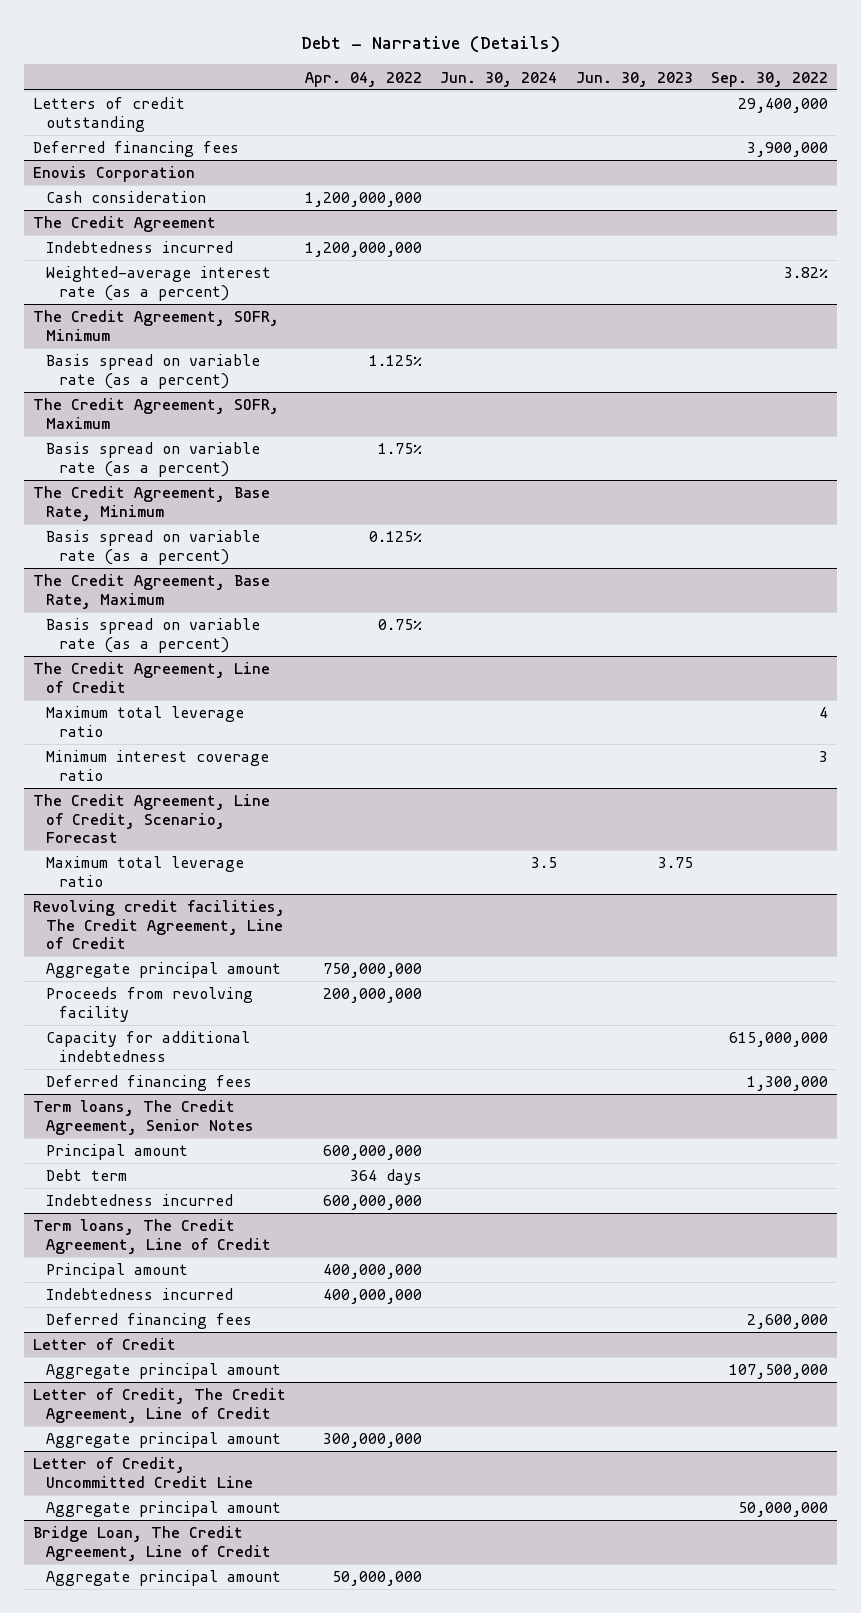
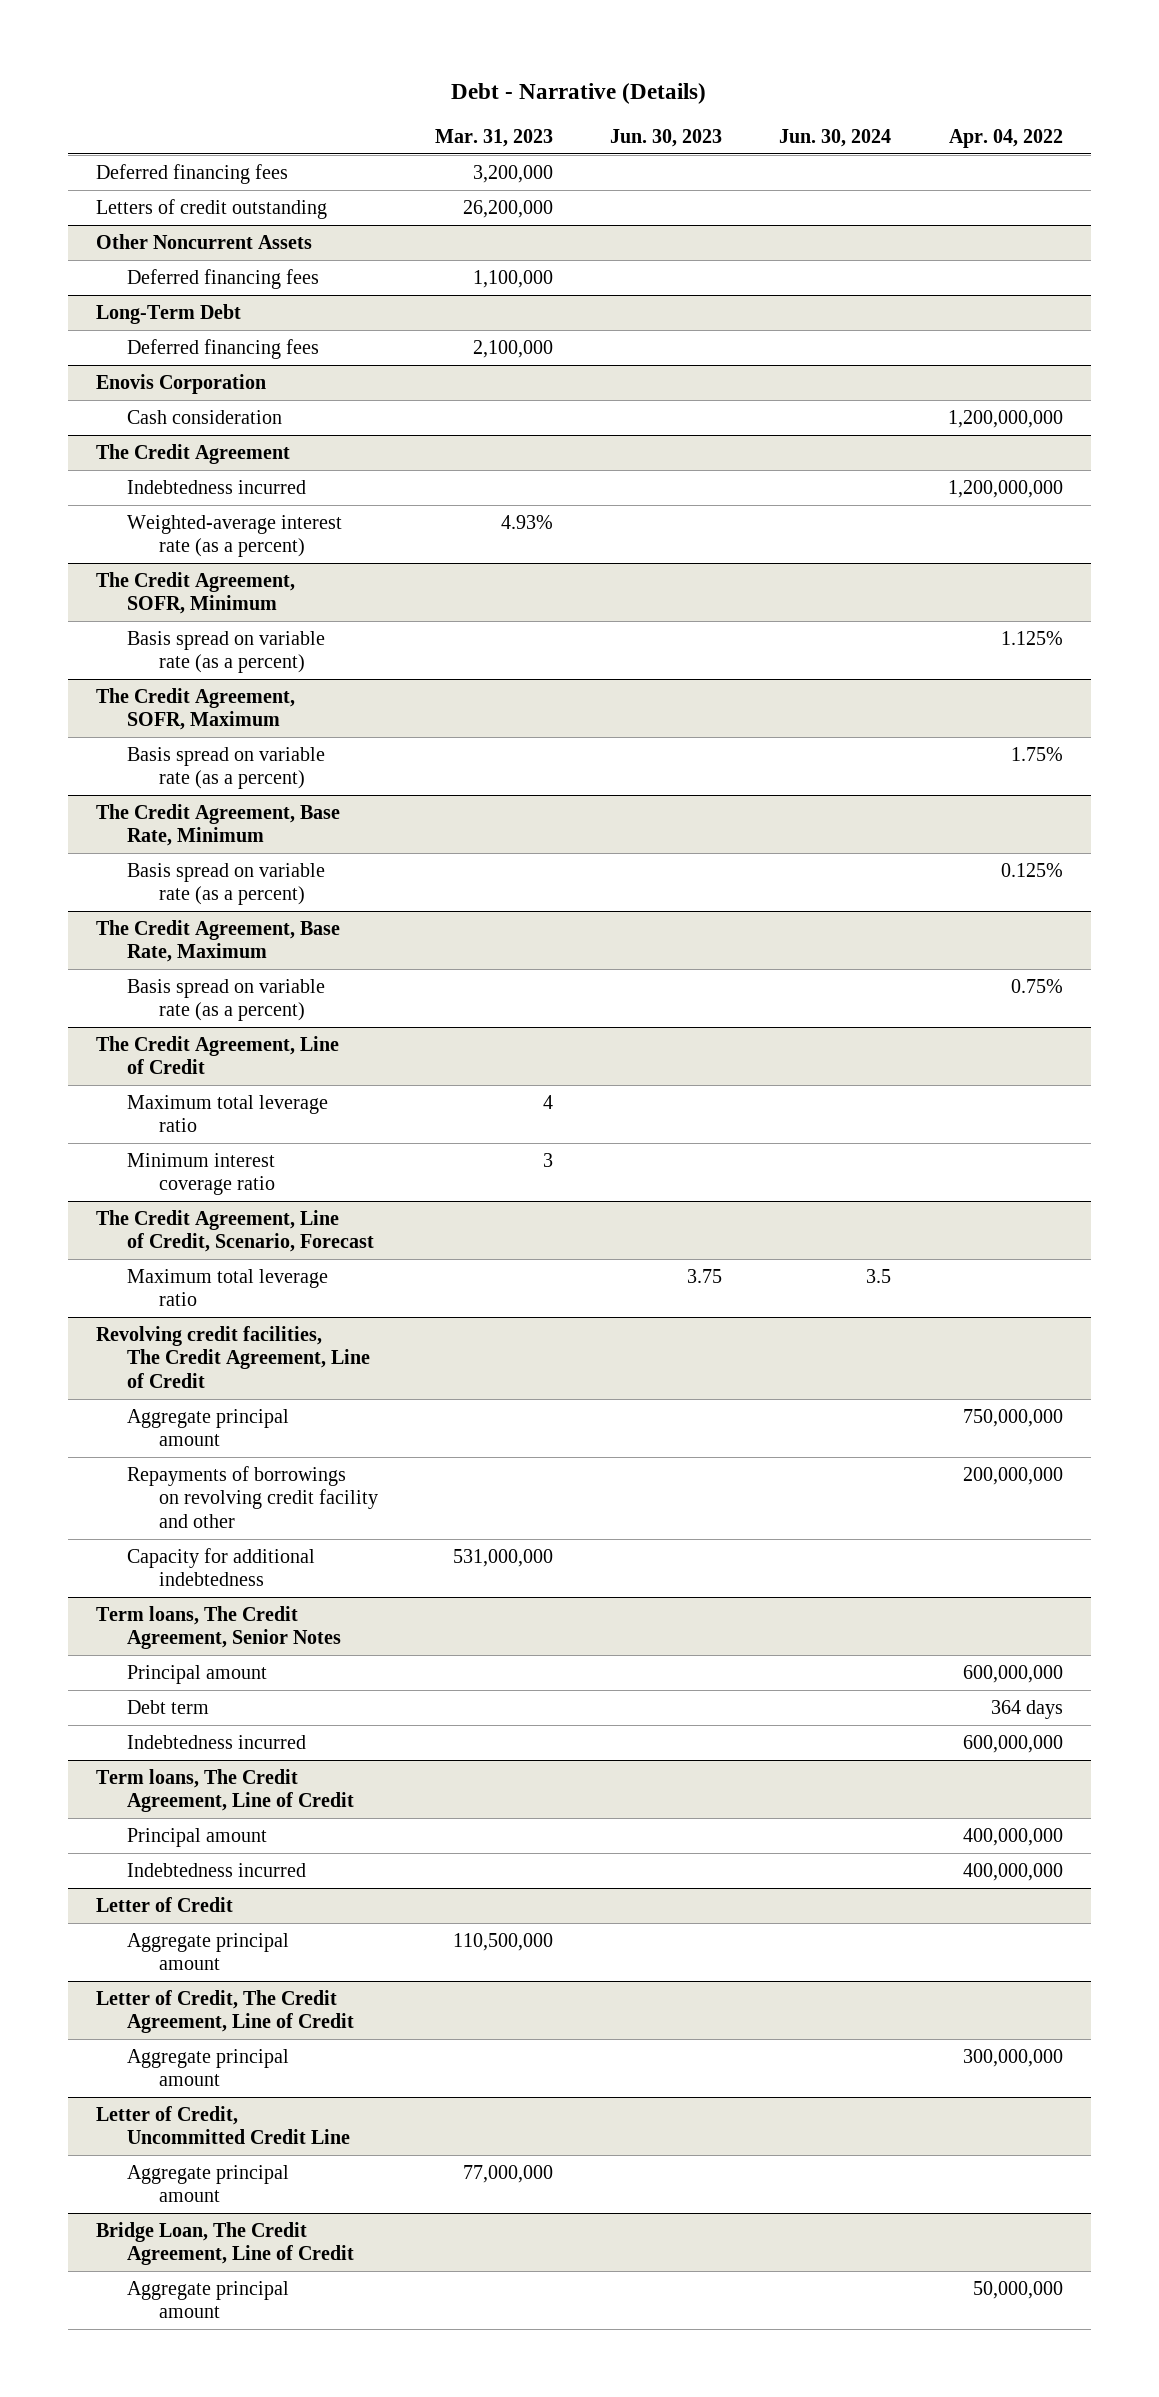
- | Apr. 04, 2022 | Jun. 30, 2024 | Jun. 30, 2023 | Sep. 30, 2022
+ | Mar. 31, 2023 | Jun. 30, 2023 | Jun. 30, 2024 | Apr. 04, 2022
moved down: Letters of credit outstanding | 26,200,000 | | |
+ Other Noncurrent Assets
+ Deferred financing fees | 1,100,000 | | |
+ Long-Term Debt
+ Deferred financing fees | 2,100,000 | | |
@ Revolving credit facilities, The Credit Agreement, Line of Credit
- Proceeds from revolving facility | 200,000,000 | | |
+ Repayments of borrowings on revolving credit facility and other | | | | 200,000,000
- Deferred financing fees | | | | 1,300,000
@ Term loans, The Credit Agreement, Line of Credit
- Deferred financing fees | | | | 2,600,000

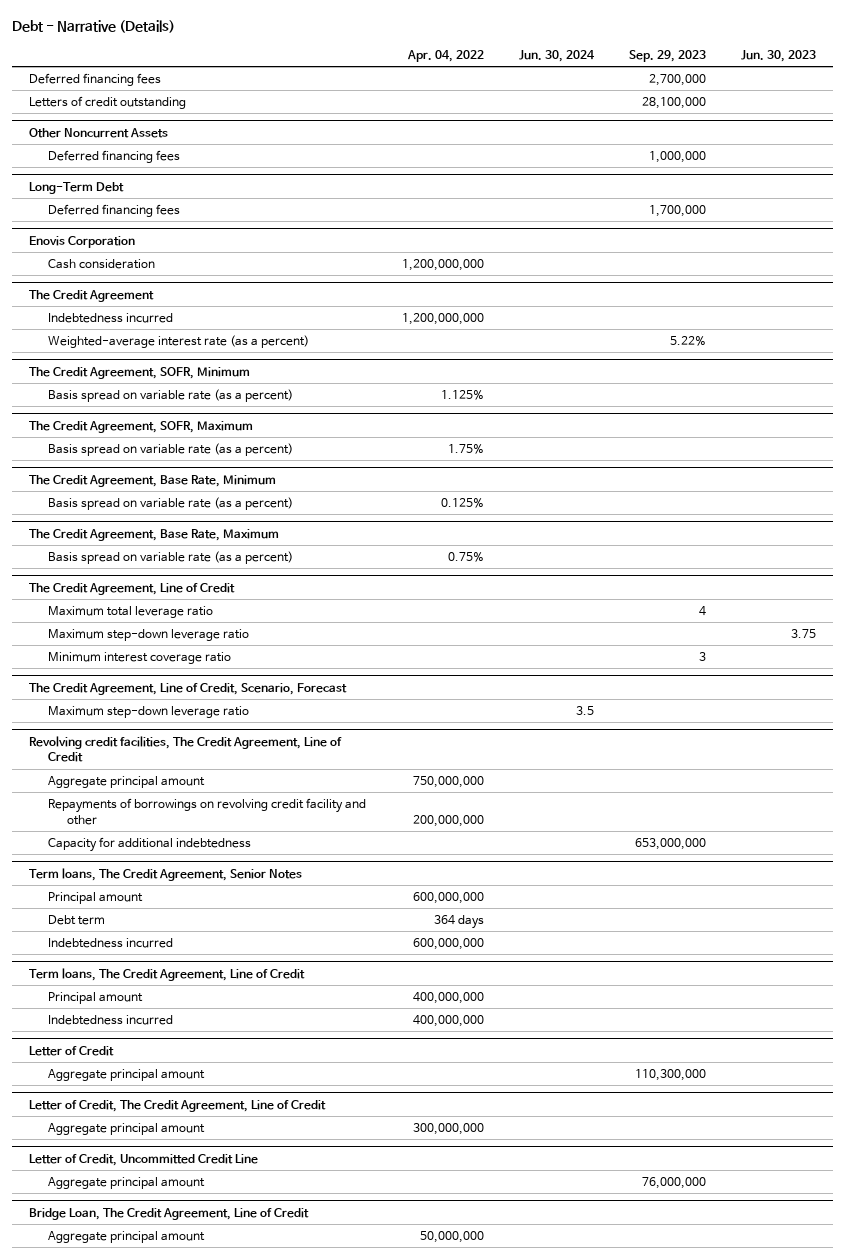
- | Mar. 31, 2023 | Jun. 30, 2023 | Jun. 30, 2024 | Apr. 04, 2022
+ | Apr. 04, 2022 | Jun. 30, 2024 | Sep. 29, 2023 | Jun. 30, 2023
@ The Credit Agreement, Line of Credit
+ Maximum step-down leverage ratio | | | | 3.75
@ The Credit Agreement, Line of Credit, Scenario, Forecast
- Maximum total leverage ratio | | 3.75 | 3.5 |
+ Maximum step-down leverage ratio | | 3.5 | |

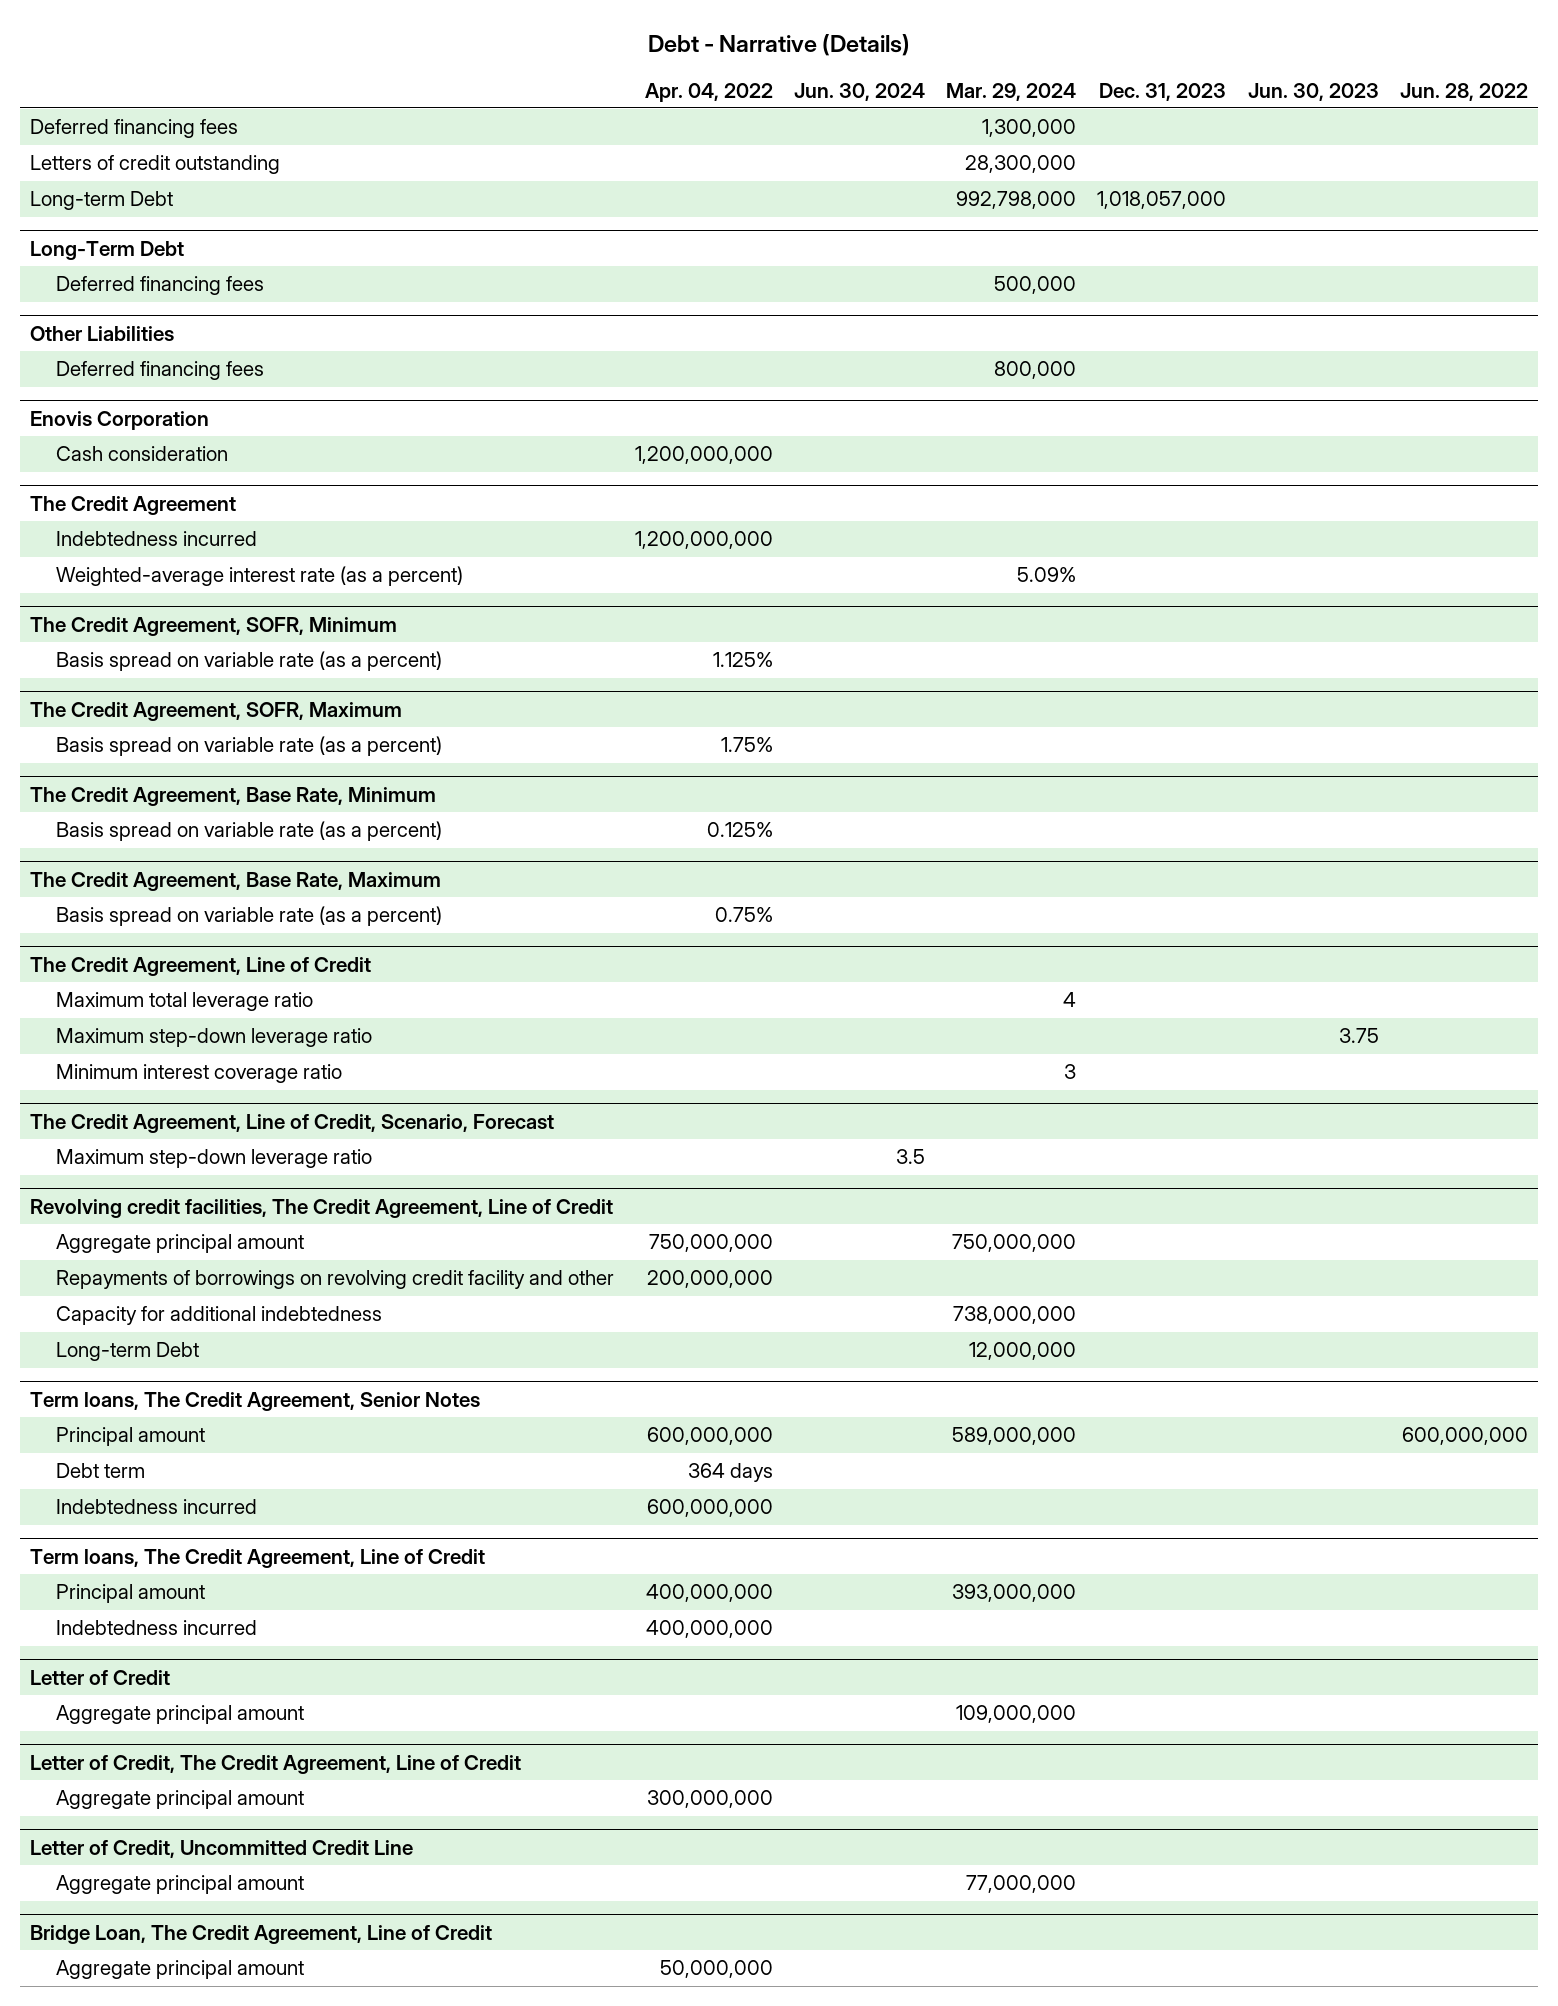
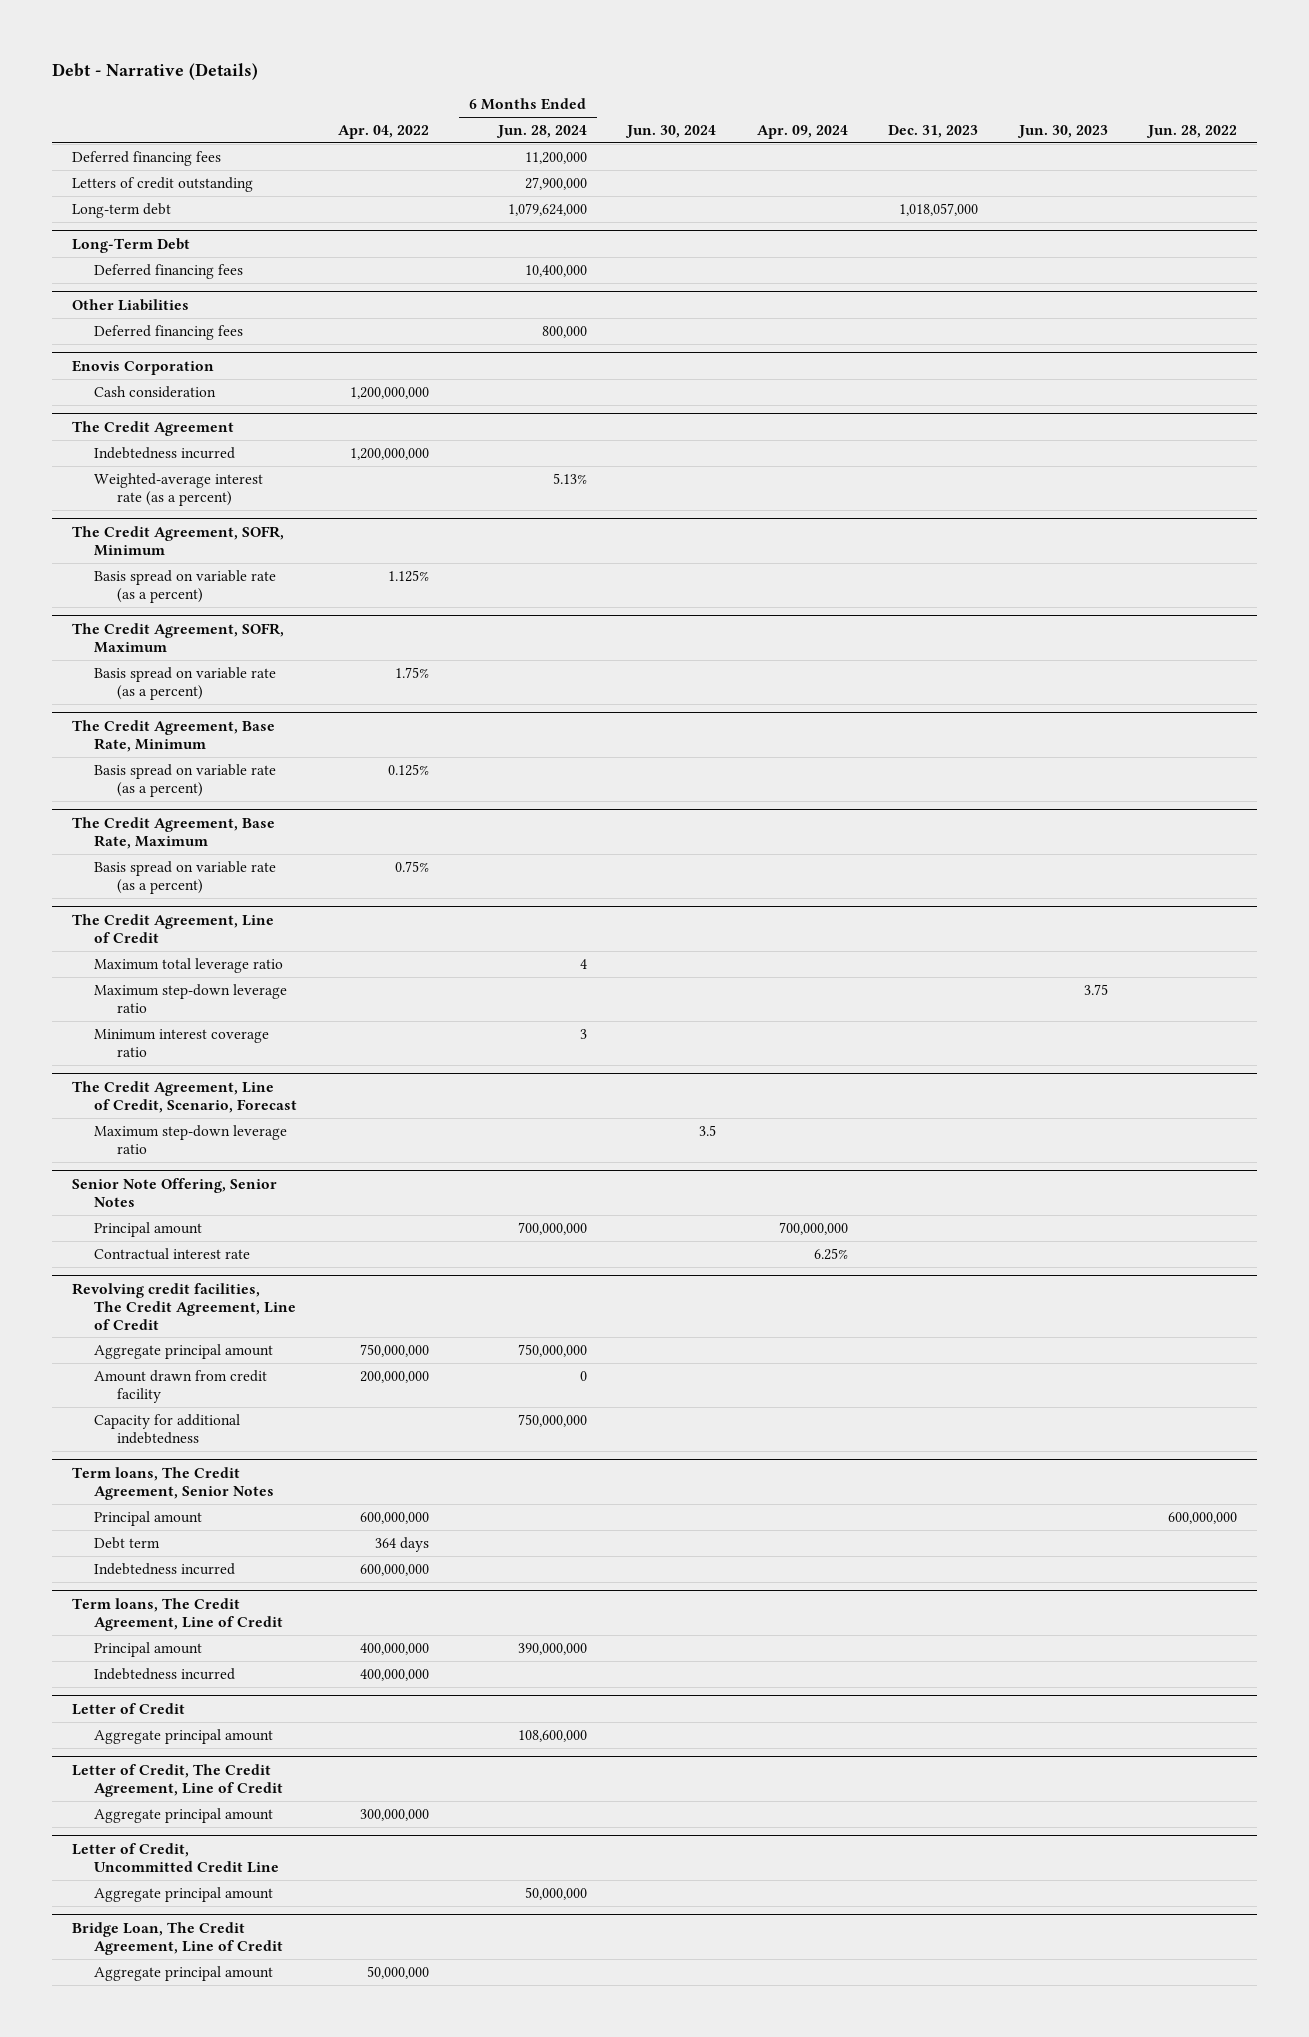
- | Apr. 04, 2022 | Jun. 30, 2024 | Mar. 29, 2024 | Dec. 31, 2023 | Jun. 30, 2023 | Jun. 28, 2022
+ | Apr. 04, 2022 | 6 Months Ended Jun. 28, 2024 | Jun. 30, 2024 | Apr. 09, 2024 | Dec. 31, 2023 | Jun. 30, 2023 | Jun. 28, 2022
- Long-term Debt | | | 992,798,000 | 1,018,057,000 | |
+ Long-term debt | | 1,079,624,000 | | | 1,018,057,000 | |
+ Senior Note Offering, Senior Notes
+ Principal amount | | 700,000,000 | | 700,000,000 | | |
+ Contractual interest rate | | | | 6.25% | | |
@ Revolving credit facilities, The Credit Agreement, Line of Credit
- Repayments of borrowings on revolving credit facility and other | 200,000,000 | | | | |
+ Amount drawn from credit facility | 200,000,000 | 0 | | | | |
- Long-term Debt | | | 12,000,000 | | |

